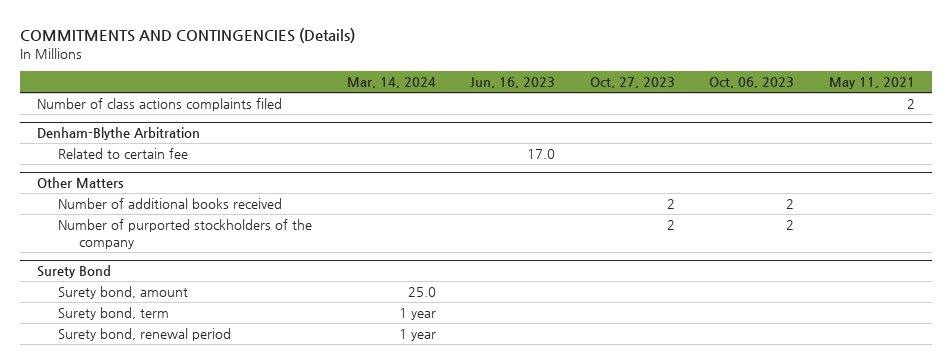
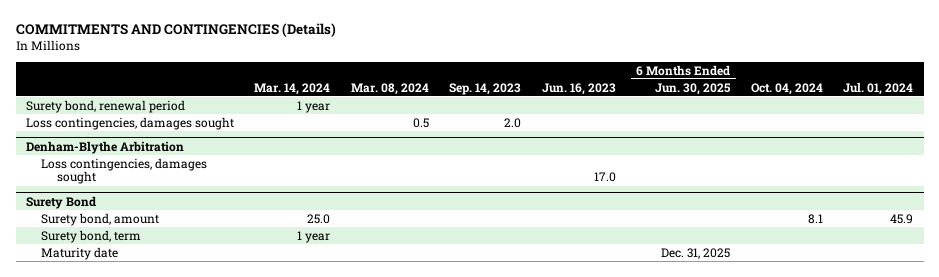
- | Mar. 14, 2024 | Jun. 16, 2023 | Oct. 27, 2023 | Oct. 06, 2023 | May 11, 2021
+ | Mar. 14, 2024 | Mar. 08, 2024 | Sep. 14, 2023 | Jun. 16, 2023 | 6 Months Ended Jun. 30, 2025 | Oct. 04, 2024 | Jul. 01, 2024
- Number of class actions complaints filed | | | | | 2
+ Surety bond, renewal period | 1 year | | | | | |
+ Loss contingencies, damages sought | | 0.5 | 2.0 | | | |
@ Denham-Blythe Arbitration
- Related to certain fee | | 17.0 | | |
- Other Matters
- Number of additional books received | | | 2 | 2 |
- Number of purported stockholders of the company | | | 2 | 2 |
@ Denham-Blythe Arbitration
+ Loss contingencies, damages sought | | | | 17.0 | | |
@ Surety Bond
- Surety bond, renewal period | 1 year | | | |
+ Maturity date | | | | | Dec. 31, 2025 | |

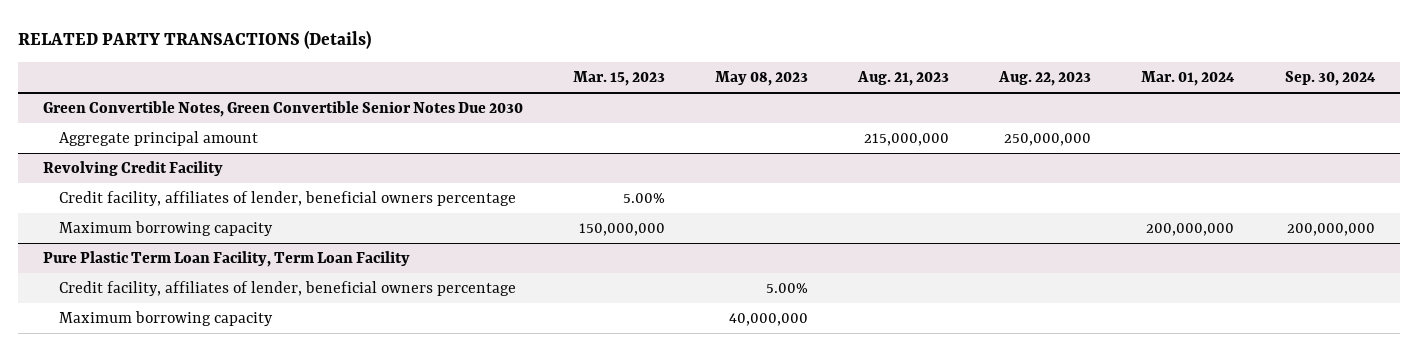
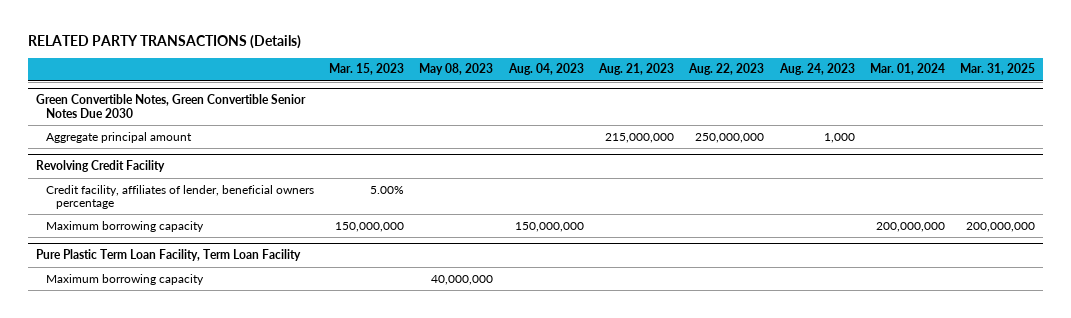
- | Mar. 15, 2023 | May 08, 2023 | Aug. 21, 2023 | Aug. 22, 2023 | Mar. 01, 2024 | Sep. 30, 2024
+ | Mar. 15, 2023 | May 08, 2023 | Aug. 04, 2023 | Aug. 21, 2023 | Aug. 22, 2023 | Aug. 24, 2023 | Mar. 01, 2024 | Mar. 31, 2025
@ Pure Plastic Term Loan Facility, Term Loan Facility
- Credit facility, affiliates of lender, beneficial owners percentage | | 5.00% | | | |

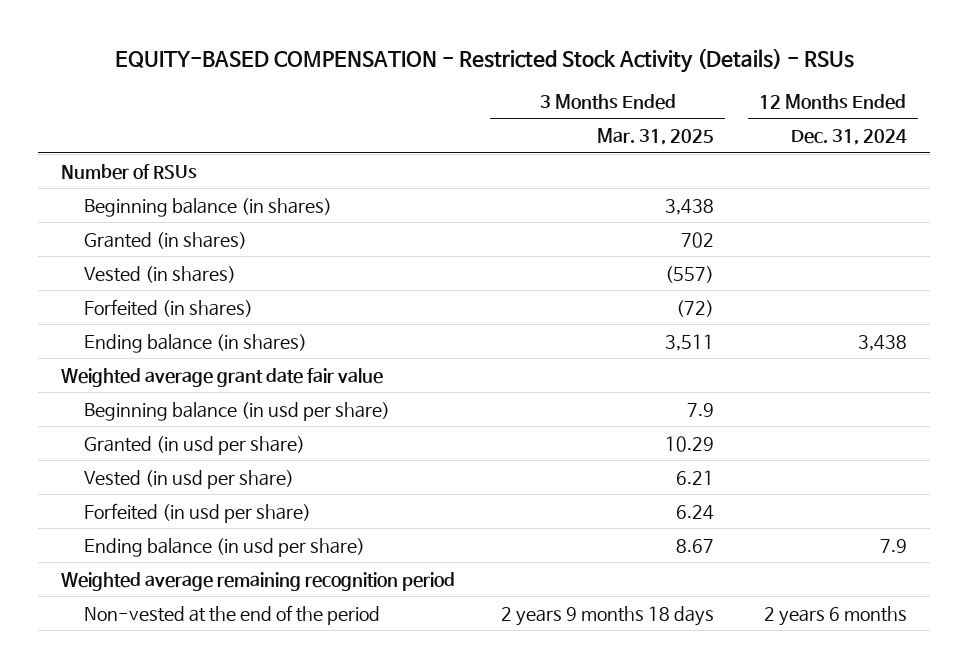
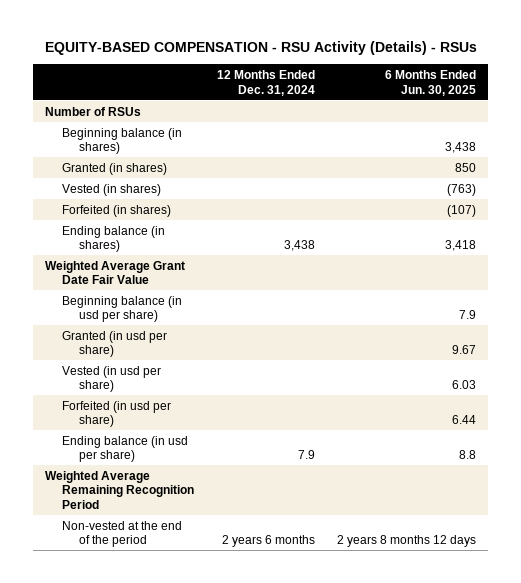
- EQUITY-BASED COMPENSATION - Restricted Stock Activity (Details) - RSUs
+ EQUITY-BASED COMPENSATION - RSU Activity (Details) - RSUs
- | 3 Months Ended Mar. 31, 2025 | 12 Months Ended Dec. 31, 2024
+ | 12 Months Ended Dec. 31, 2024 | 6 Months Ended Jun. 30, 2025
- Weighted average grant date fair value
+ Weighted Average Grant Date Fair Value
- Weighted average remaining recognition period
+ Weighted Average Remaining Recognition Period

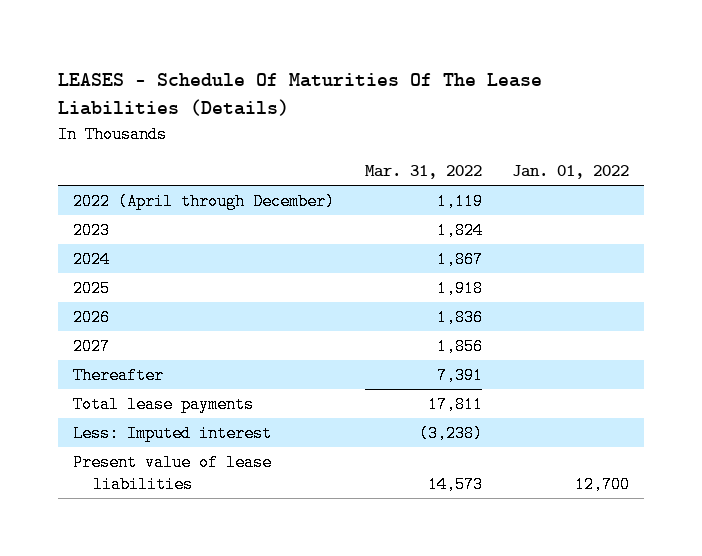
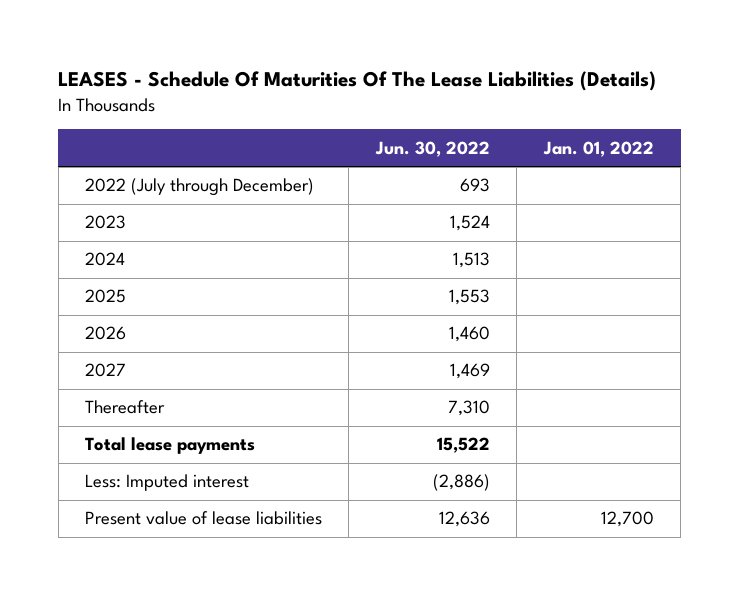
- | Mar. 31, 2022 | Jan. 01, 2022
+ | Jun. 30, 2022 | Jan. 01, 2022
- 2022 (April through December) | 1,119 |
+ 2022 (July through December) | 693 |

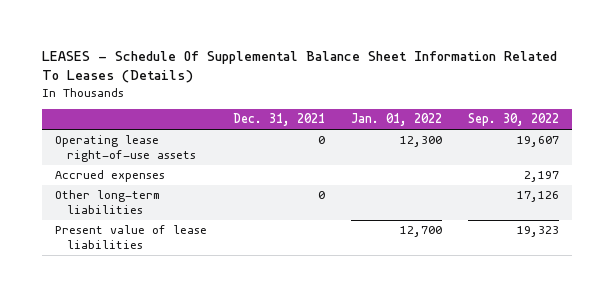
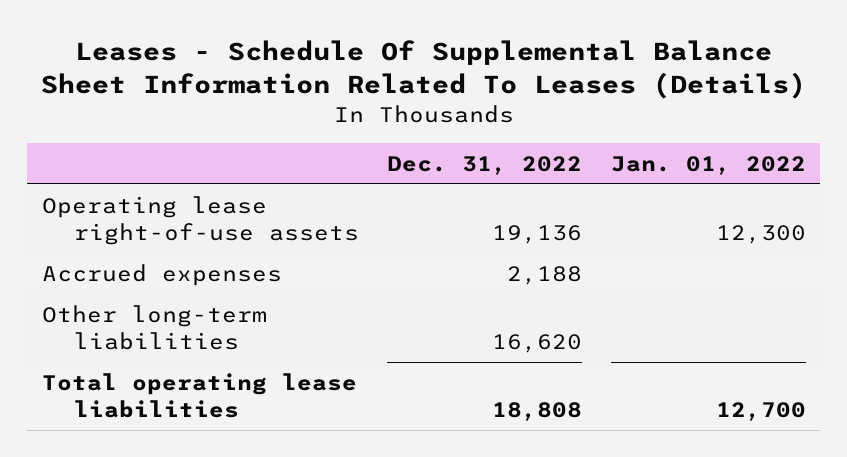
- LEASES - Schedule Of Supplemental Balance Sheet Information Related To Leases (Details)
+ Leases - Schedule Of Supplemental Balance Sheet Information Related To Leases (Details)
- | Dec. 31, 2021 | Jan. 01, 2022 | Sep. 30, 2022
+ | Dec. 31, 2022 | Jan. 01, 2022
- Present value of lease liabilities | | 12,700 | 19,323
+ Total operating lease liabilities | 18,808 | 12,700

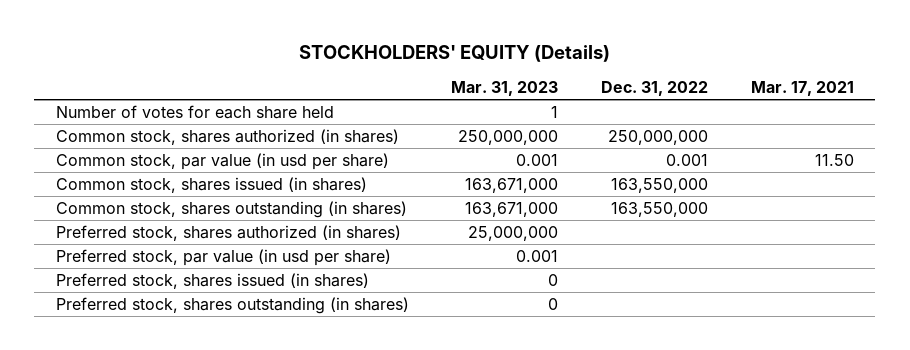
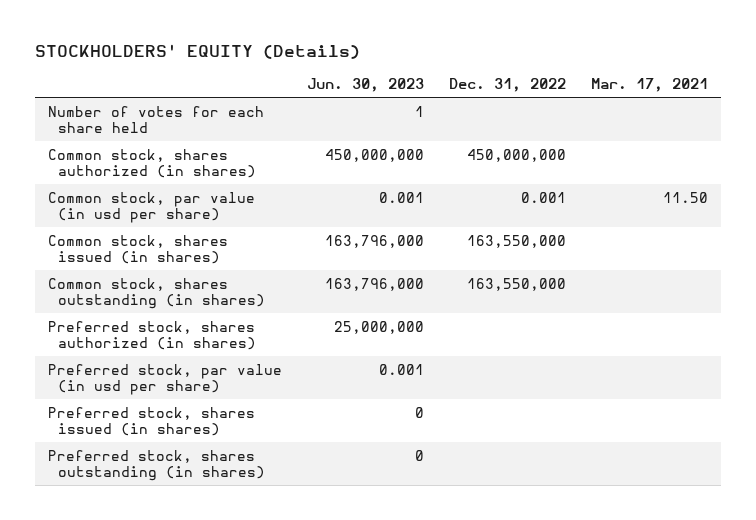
- | Mar. 31, 2023 | Dec. 31, 2022 | Mar. 17, 2021
+ | Jun. 30, 2023 | Dec. 31, 2022 | Mar. 17, 2021
- Common stock, shares authorized (in shares) | 250,000,000 | 250,000,000 |
+ Common stock, shares authorized (in shares) | 450,000,000 | 450,000,000 |

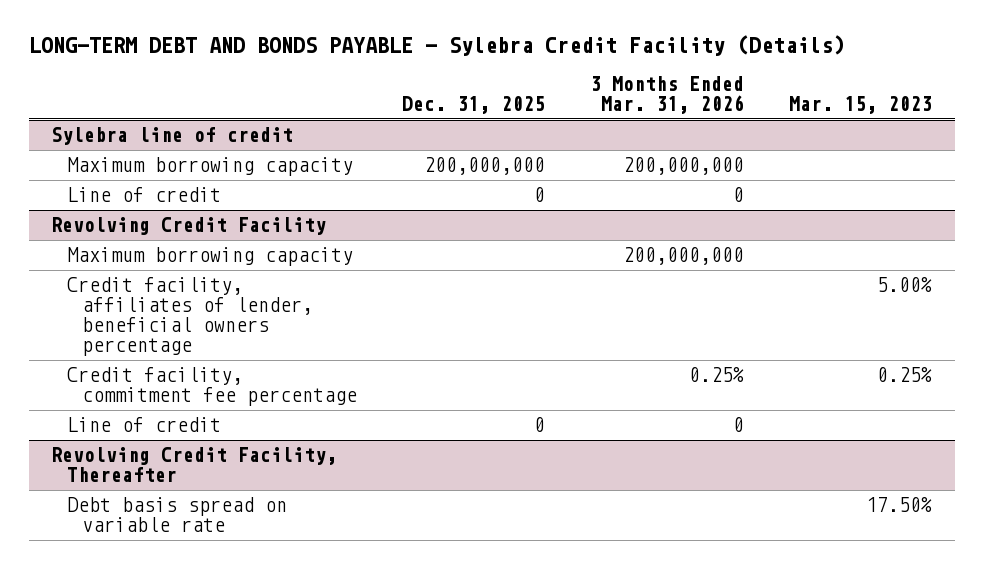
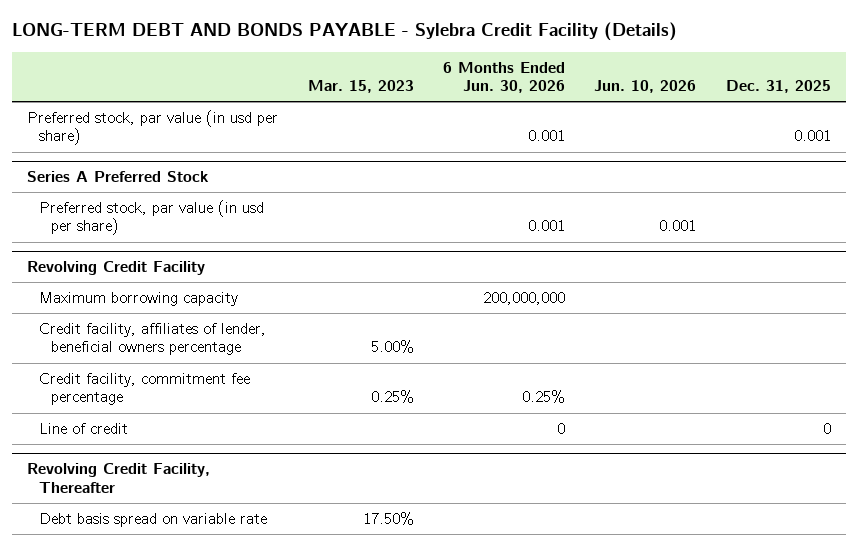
- | Dec. 31, 2025 | 3 Months Ended Mar. 31, 2026 | Mar. 15, 2023
+ | Mar. 15, 2023 | 6 Months Ended Jun. 30, 2026 | Jun. 10, 2026 | Dec. 31, 2025
- Sylebra line of credit
- Maximum borrowing capacity | 200,000,000 | 200,000,000 |
- Line of credit | 0 | 0 |
+ Preferred stock, par value (in usd per share) | | 0.001 | | 0.001
+ Series A Preferred Stock
+ Preferred stock, par value (in usd per share) | | 0.001 | 0.001 |

